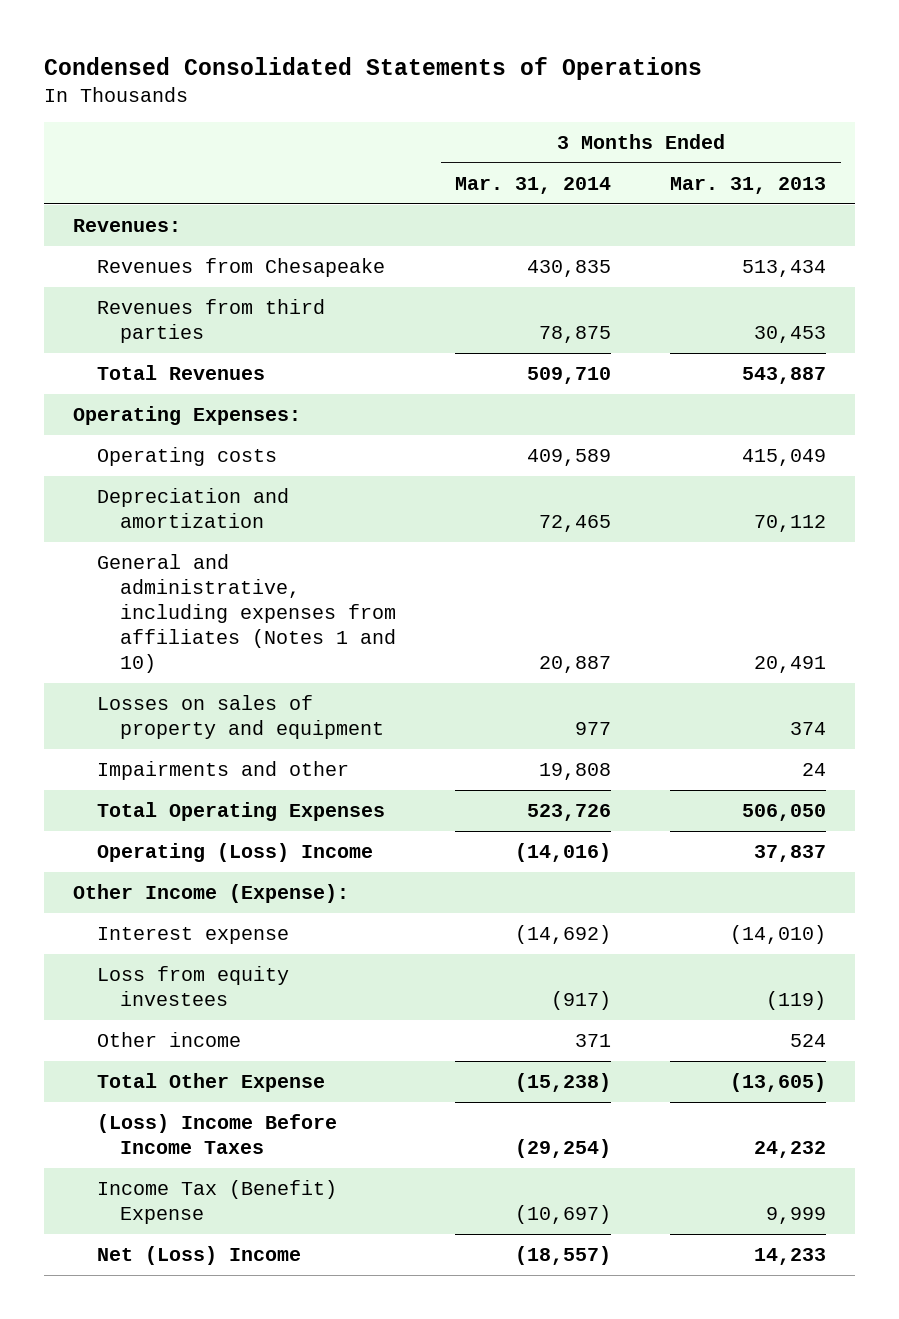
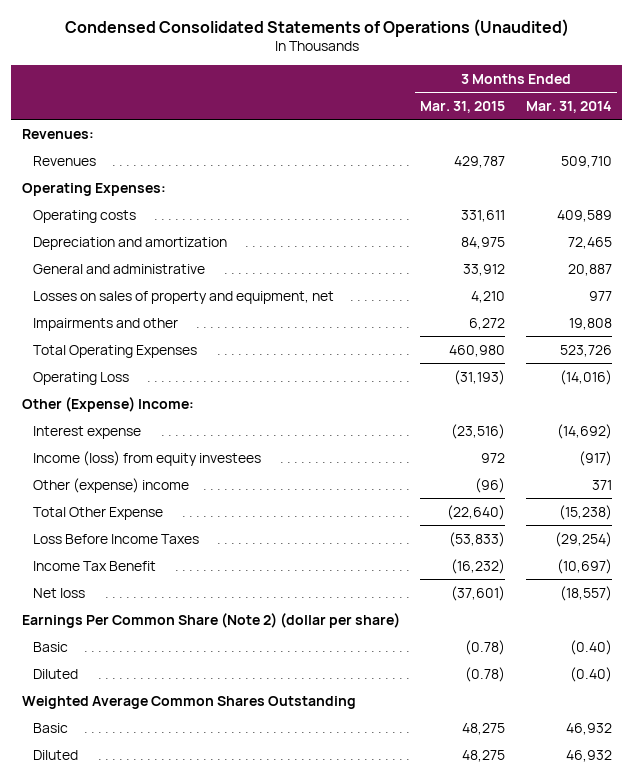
- Condensed Consolidated Statements of Operations
+ Condensed Consolidated Statements of Operations (Unaudited)
- | 3 Months Ended Mar. 31, 2014 | 3 Months Ended Mar. 31, 2013
+ | 3 Months Ended Mar. 31, 2015 | 3 Months Ended Mar. 31, 2014
- Revenues from Chesapeake | 430,835 | 513,434
- Revenues from third parties | 78,875 | 30,453
- Total Revenues | 509,710 | 543,887
+ Revenues | 429,787 | 509,710
- General and administrative, including expenses from affiliates (Notes 1 and 10) | 20,887 | 20,491
- Losses on sales of property and equipment | 977 | 374
+ General and administrative | 33,912 | 20,887
+ Losses on sales of property and equipment, net | 4,210 | 977
- Operating (Loss) Income | (14,016) | 37,837
- Other Income (Expense):
+ Operating Loss | (31,193) | (14,016)
+ Other (Expense) Income:
- Loss from equity investees | (917) | (119)
- Other income | 371 | 524
+ Income (loss) from equity investees | 972 | (917)
+ Other (expense) income | (96) | 371
- (Loss) Income Before Income Taxes | (29,254) | 24,232
- Income Tax (Benefit) Expense | (10,697) | 9,999
- Net (Loss) Income | (18,557) | 14,233
+ Loss Before Income Taxes | (53,833) | (29,254)
+ Income Tax Benefit | (16,232) | (10,697)
+ Net loss | (37,601) | (18,557)
+ Earnings Per Common Share (Note 2) (dollar per share)
+ Basic | (0.78) | (0.40)
+ Diluted | (0.78) | (0.40)
+ Weighted Average Common Shares Outstanding
+ Basic | 48,275 | 46,932
+ Diluted | 48,275 | 46,932

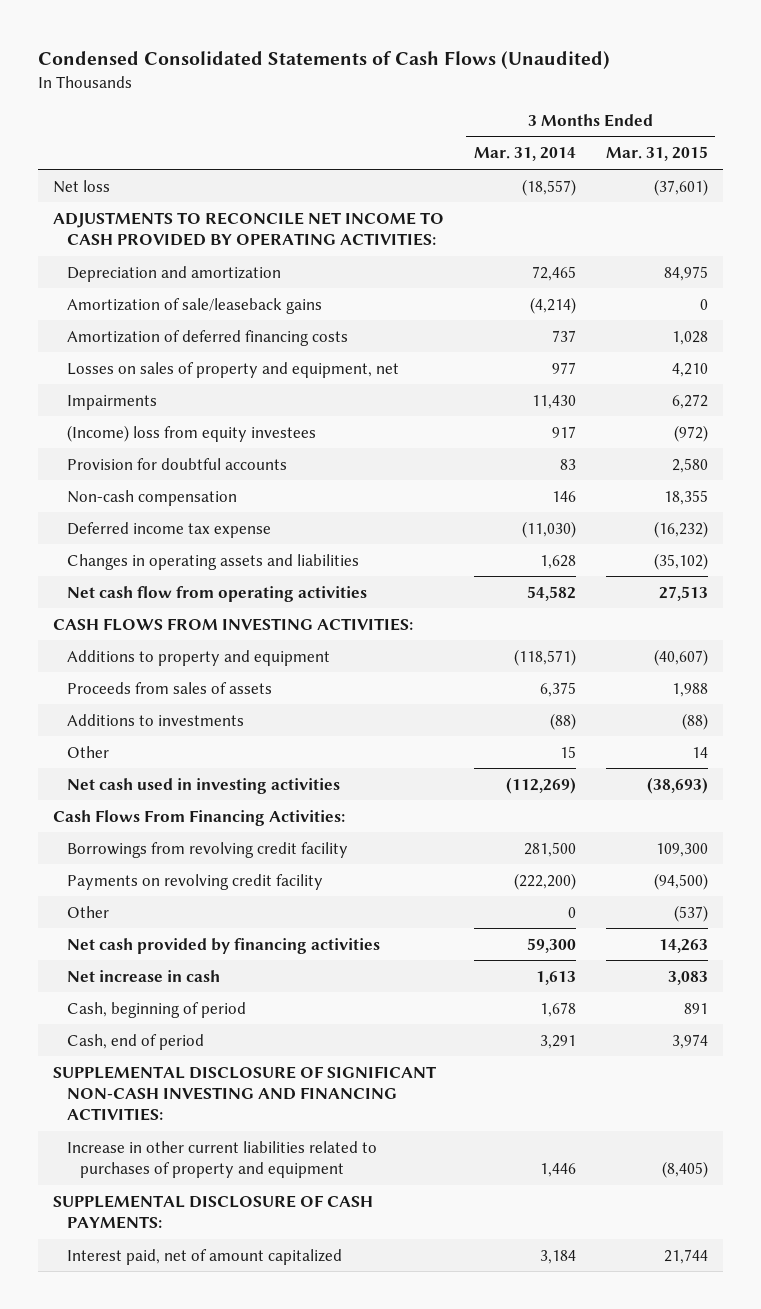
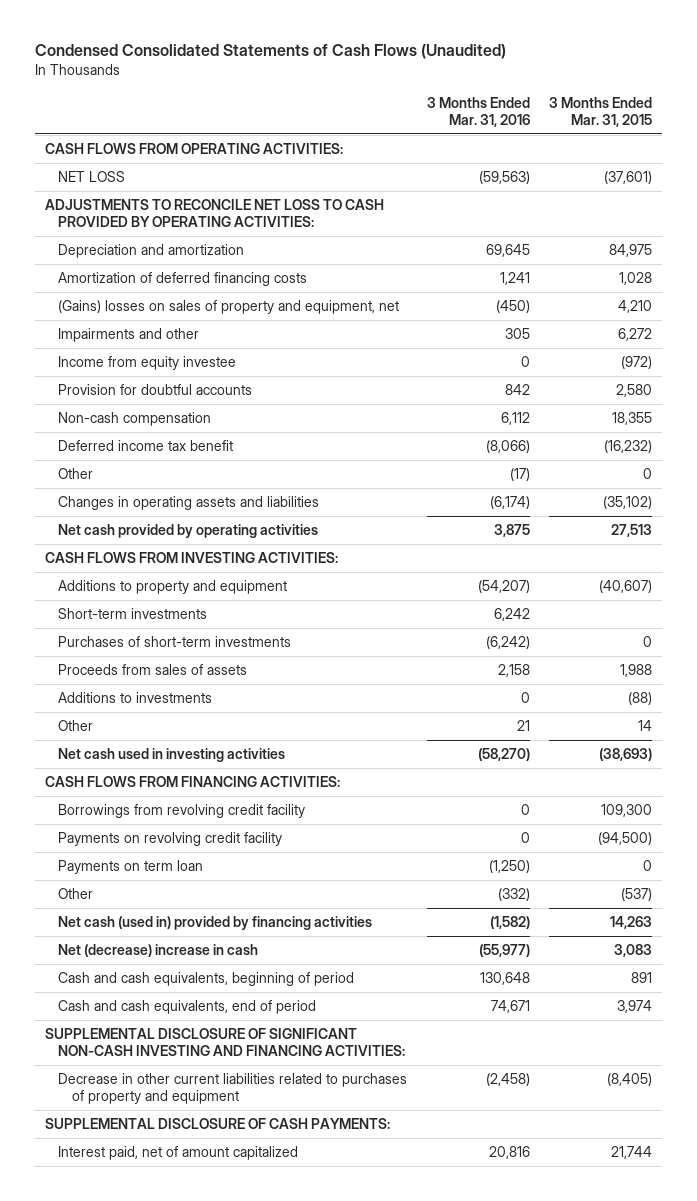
- | 3 Months Ended Mar. 31, 2014 | 3 Months Ended Mar. 31, 2015
+ | 3 Months Ended Mar. 31, 2016 | 3 Months Ended Mar. 31, 2015
- Net loss | (18,557) | (37,601)
- ADJUSTMENTS TO RECONCILE NET INCOME TO CASH PROVIDED BY OPERATING ACTIVITIES:
+ CASH FLOWS FROM OPERATING ACTIVITIES:
+ NET LOSS | (59,563) | (37,601)
+ ADJUSTMENTS TO RECONCILE NET LOSS TO CASH PROVIDED BY OPERATING ACTIVITIES:
- Amortization of sale/leaseback gains | (4,214) | 0
- Losses on sales of property and equipment, net | 977 | 4,210
- Impairments | 11,430 | 6,272
- (Income) loss from equity investees | 917 | (972)
+ (Gains) losses on sales of property and equipment, net | (450) | 4,210
+ Impairments and other | 305 | 6,272
+ Income from equity investee | 0 | (972)
- Deferred income tax expense | (11,030) | (16,232)
+ Deferred income tax benefit | (8,066) | (16,232)
+ Other | (17) | 0
- Net cash flow from operating activities | 54,582 | 27,513
+ Net cash provided by operating activities | 3,875 | 27,513
+ Short-term investments | 6,242 |
+ Purchases of short-term investments | (6,242) | 0
- Cash Flows From Financing Activities:
+ CASH FLOWS FROM FINANCING ACTIVITIES:
+ Payments on term loan | (1,250) | 0
- Net cash provided by financing activities | 59,300 | 14,263
- Net increase in cash | 1,613 | 3,083
- Cash, beginning of period | 1,678 | 891
- Cash, end of period | 3,291 | 3,974
+ Net cash (used in) provided by financing activities | (1,582) | 14,263
+ Net (decrease) increase in cash | (55,977) | 3,083
+ Cash and cash equivalents, beginning of period | 130,648 | 891
+ Cash and cash equivalents, end of period | 74,671 | 3,974
- Increase in other current liabilities related to purchases of property and equipment | 1,446 | (8,405)
+ Decrease in other current liabilities related to purchases of property and equipment | (2,458) | (8,405)

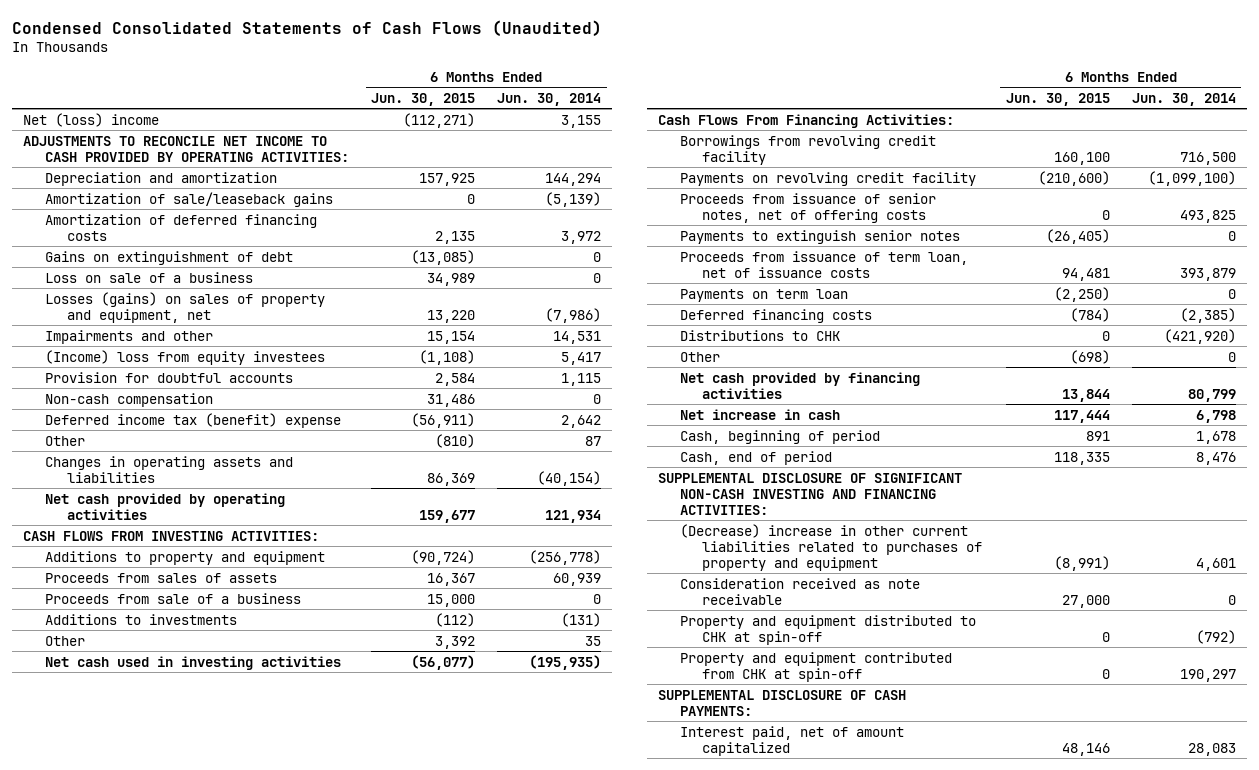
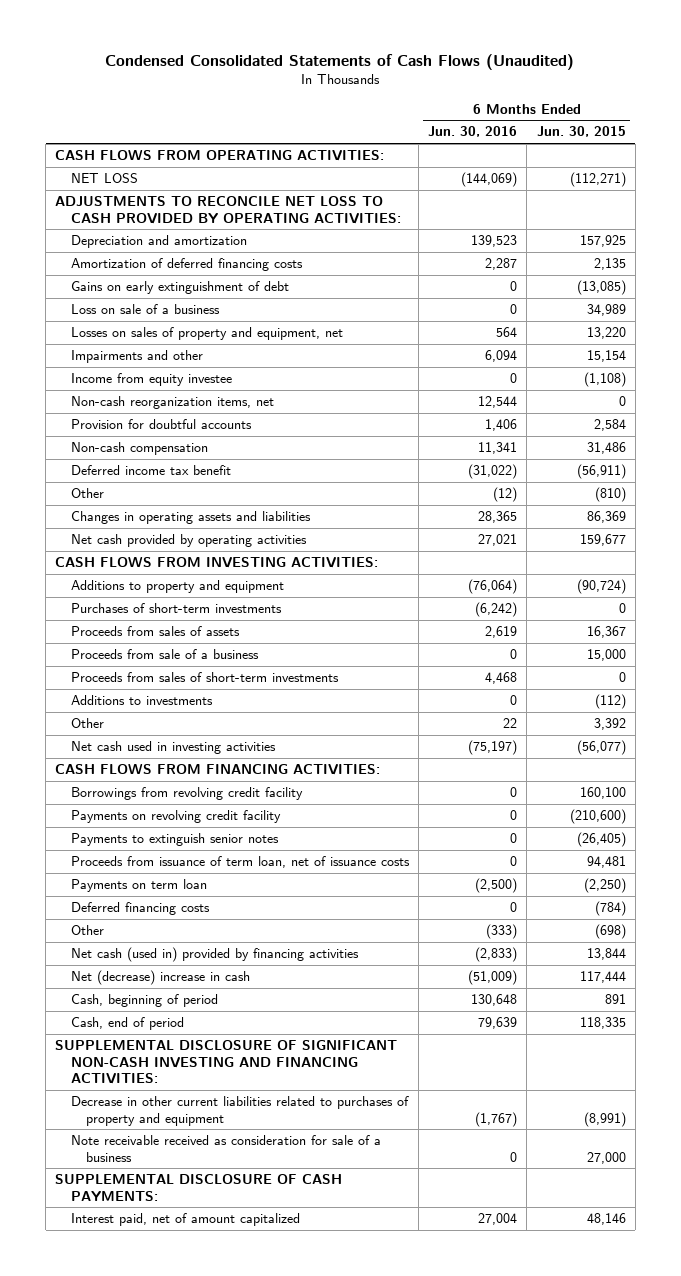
- | 6 Months Ended Jun. 30, 2015 | 6 Months Ended Jun. 30, 2014
+ | 6 Months Ended Jun. 30, 2016 | 6 Months Ended Jun. 30, 2015
- Net (loss) income | (112,271) | 3,155
- ADJUSTMENTS TO RECONCILE NET INCOME TO CASH PROVIDED BY OPERATING ACTIVITIES:
+ CASH FLOWS FROM OPERATING ACTIVITIES:
+ NET LOSS | (144,069) | (112,271)
+ ADJUSTMENTS TO RECONCILE NET LOSS TO CASH PROVIDED BY OPERATING ACTIVITIES:
- Amortization of sale/leaseback gains | 0 | (5,139)
- Gains on extinguishment of debt | (13,085) | 0
+ Gains on early extinguishment of debt | 0 | (13,085)
- Losses (gains) on sales of property and equipment, net | 13,220 | (7,986)
+ Losses on sales of property and equipment, net | 564 | 13,220
- (Income) loss from equity investees | (1,108) | 5,417
+ Income from equity investee | 0 | (1,108)
+ Non-cash reorganization items, net | 12,544 | 0
- Deferred income tax (benefit) expense | (56,911) | 2,642
+ Deferred income tax benefit | (31,022) | (56,911)
+ Purchases of short-term investments | (6,242) | 0
+ Proceeds from sales of short-term investments | 4,468 | 0
- Cash Flows From Financing Activities:
+ CASH FLOWS FROM FINANCING ACTIVITIES:
- Proceeds from issuance of senior notes, net of offering costs | 0 | 493,825
- Distributions to CHK | 0 | (421,920)
- Net cash provided by financing activities | 13,844 | 80,799
- Net increase in cash | 117,444 | 6,798
+ Net cash (used in) provided by financing activities | (2,833) | 13,844
+ Net (decrease) increase in cash | (51,009) | 117,444
- (Decrease) increase in other current liabilities related to purchases of property and equipment | (8,991) | 4,601
- Consideration received as note receivable | 27,000 | 0
- Property and equipment distributed to CHK at spin-off | 0 | (792)
- Property and equipment contributed from CHK at spin-off | 0 | 190,297
+ Decrease in other current liabilities related to purchases of property and equipment | (1,767) | (8,991)
+ Note receivable received as consideration for sale of a business | 0 | 27,000

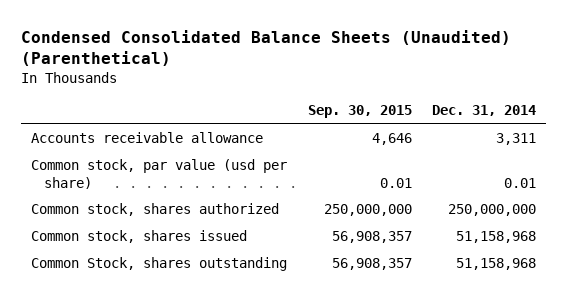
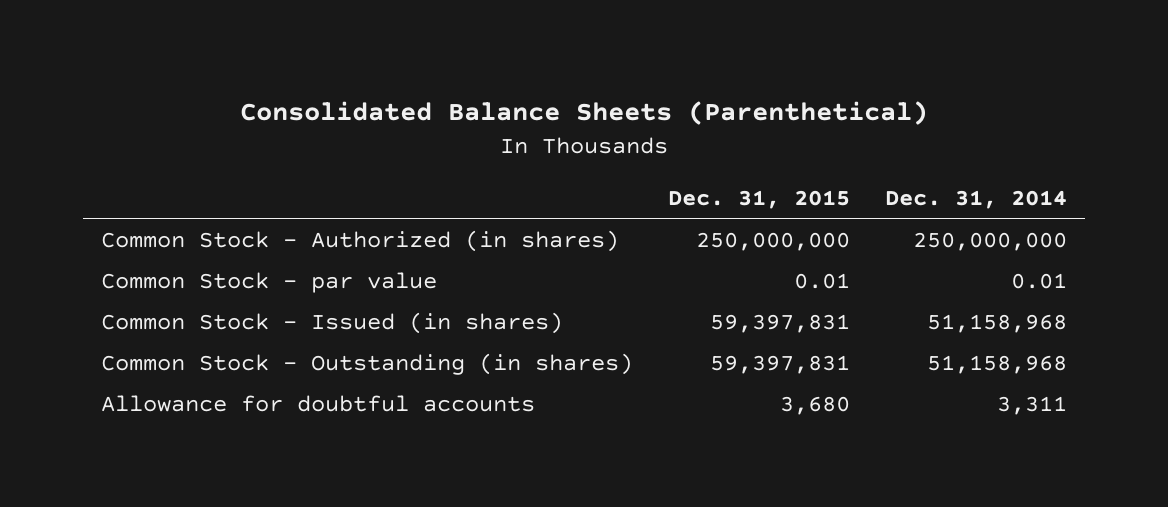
- Condensed Consolidated Balance Sheets (Unaudited) (Parenthetical)
+ Consolidated Balance Sheets (Parenthetical)
- | Sep. 30, 2015 | Dec. 31, 2014
+ | Dec. 31, 2015 | Dec. 31, 2014
- Accounts receivable allowance | 4,646 | 3,311
- Common stock, par value (usd per share) | 0.01 | 0.01
- Common stock, shares authorized | 250,000,000 | 250,000,000
- Common stock, shares issued | 56,908,357 | 51,158,968
- Common Stock, shares outstanding | 56,908,357 | 51,158,968
+ Common Stock - Authorized (in shares) | 250,000,000 | 250,000,000
+ Common Stock - par value | 0.01 | 0.01
+ Common Stock - Issued (in shares) | 59,397,831 | 51,158,968
+ Common Stock - Outstanding (in shares) | 59,397,831 | 51,158,968
+ Allowance for doubtful accounts | 3,680 | 3,311

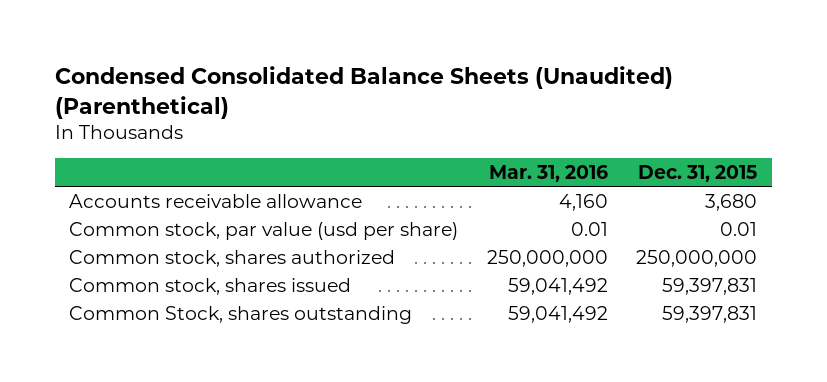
- Consolidated Balance Sheets (Parenthetical)
+ Condensed Consolidated Balance Sheets (Unaudited) (Parenthetical)
- | Dec. 31, 2015 | Dec. 31, 2014
+ | Mar. 31, 2016 | Dec. 31, 2015
- Common Stock - Authorized (in shares) | 250,000,000 | 250,000,000
- Common Stock - par value | 0.01 | 0.01
- Common Stock - Issued (in shares) | 59,397,831 | 51,158,968
- Common Stock - Outstanding (in shares) | 59,397,831 | 51,158,968
- Allowance for doubtful accounts | 3,680 | 3,311
+ Accounts receivable allowance | 4,160 | 3,680
+ Common stock, par value (usd per share) | 0.01 | 0.01
+ Common stock, shares authorized | 250,000,000 | 250,000,000
+ Common stock, shares issued | 59,041,492 | 59,397,831
+ Common Stock, shares outstanding | 59,041,492 | 59,397,831

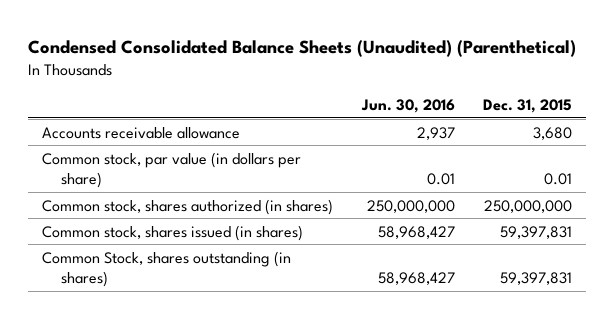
- | Mar. 31, 2016 | Dec. 31, 2015
+ | Jun. 30, 2016 | Dec. 31, 2015
- Common stock, par value (usd per share) | 0.01 | 0.01
- Common stock, shares authorized | 250,000,000 | 250,000,000
- Common stock, shares issued | 59,041,492 | 59,397,831
- Common Stock, shares outstanding | 59,041,492 | 59,397,831
+ Common stock, par value (in dollars per share) | 0.01 | 0.01
+ Common stock, shares authorized (in shares) | 250,000,000 | 250,000,000
+ Common stock, shares issued (in shares) | 58,968,427 | 59,397,831
+ Common Stock, shares outstanding (in shares) | 58,968,427 | 59,397,831

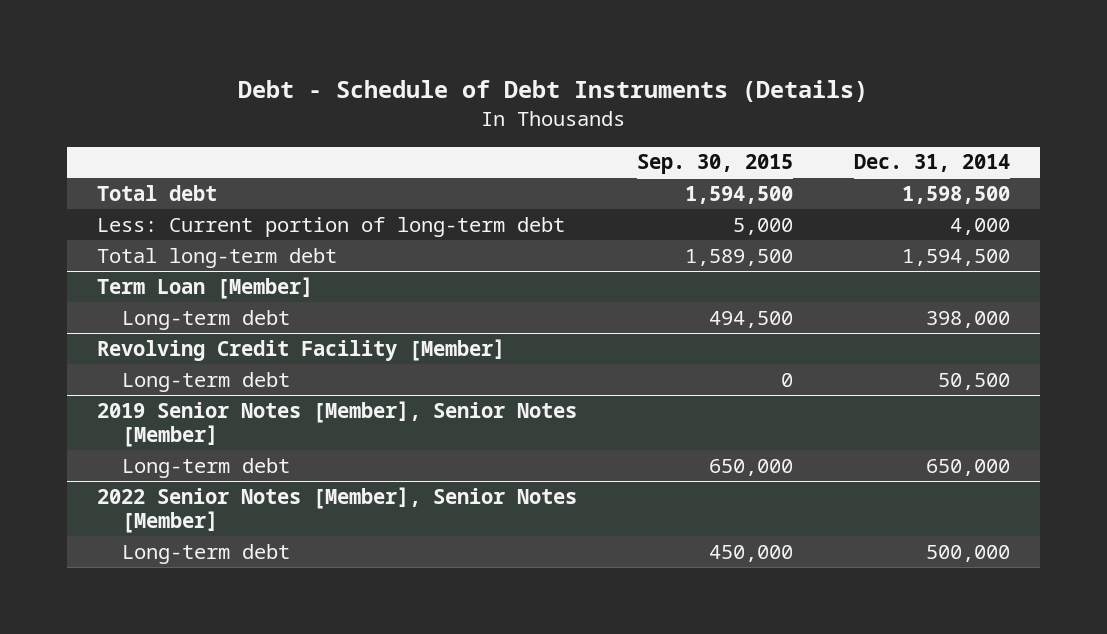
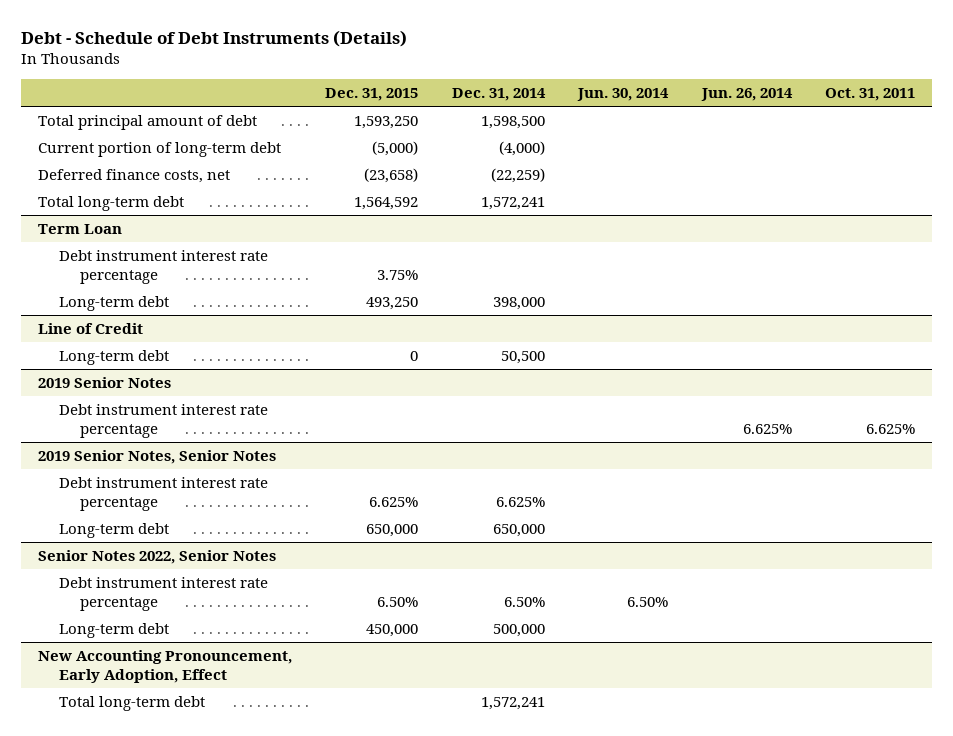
- | Sep. 30, 2015 | Dec. 31, 2014
+ | Dec. 31, 2015 | Dec. 31, 2014 | Jun. 30, 2014 | Jun. 26, 2014 | Oct. 31, 2011
- Total debt | 1,594,500 | 1,598,500
- Less: Current portion of long-term debt | 5,000 | 4,000
- Total long-term debt | 1,589,500 | 1,594,500
- Term Loan [Member]
+ Total principal amount of debt | 1,593,250 | 1,598,500 | | |
+ Current portion of long-term debt | (5,000) | (4,000) | | |
+ Deferred finance costs, net | (23,658) | (22,259) | | |
+ Total long-term debt | 1,564,592 | 1,572,241 | | |
+ Term Loan
+ Debt instrument interest rate percentage | 3.75% | | | |
- Revolving Credit Facility [Member]
+ Line of Credit
- 2019 Senior Notes [Member], Senior Notes [Member]
+ 2019 Senior Notes
+ Debt instrument interest rate percentage | | | | 6.625% | 6.625%
+ 2019 Senior Notes, Senior Notes
+ Debt instrument interest rate percentage | 6.625% | 6.625% | | |
- 2022 Senior Notes [Member], Senior Notes [Member]
+ Senior Notes 2022, Senior Notes
+ Debt instrument interest rate percentage | 6.50% | 6.50% | 6.50% | |
+ New Accounting Pronouncement, Early Adoption, Effect
+ Total long-term debt | | 1,572,241 | | |

